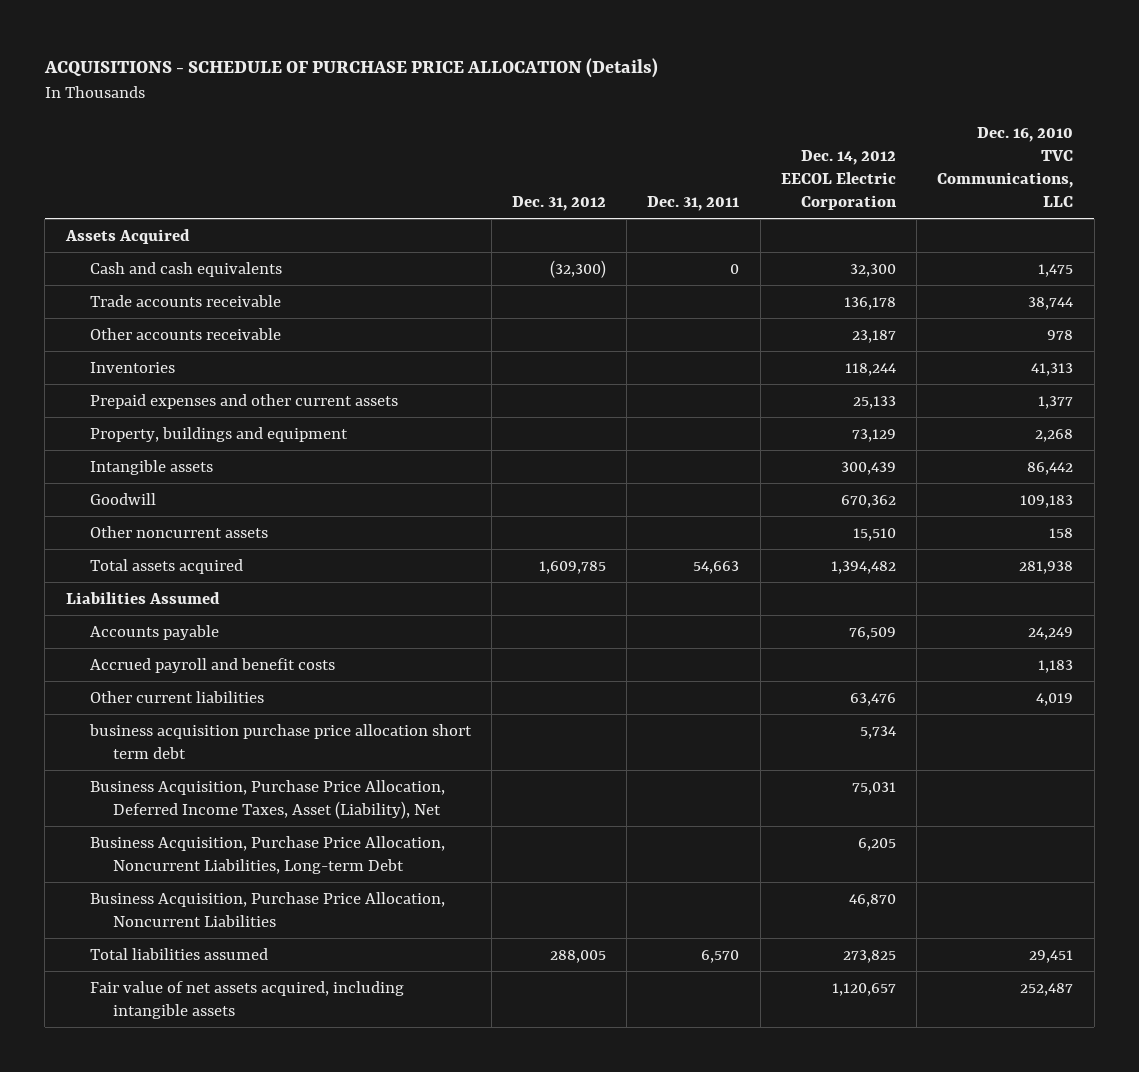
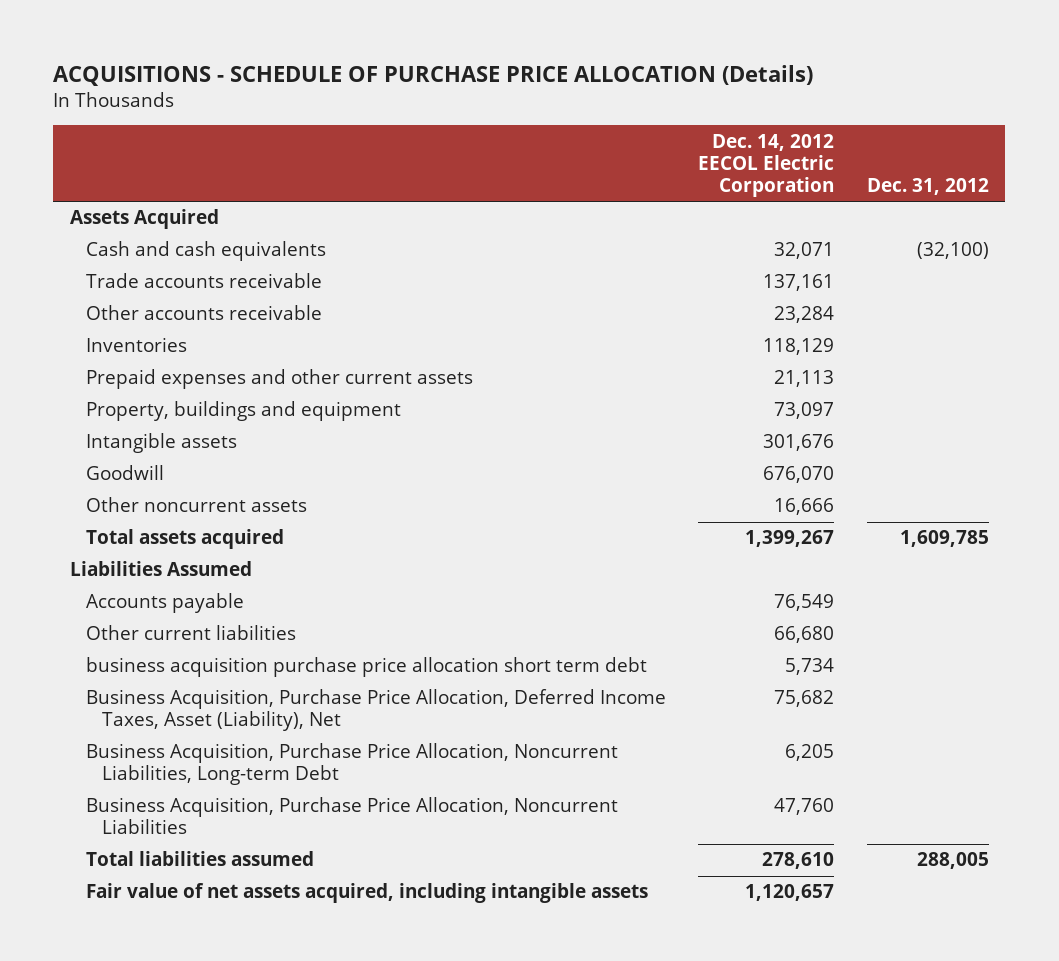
- | Dec. 31, 2012 | Dec. 31, 2011 | Dec. 14, 2012 EECOL Electric Corporation | Dec. 16, 2010 TVC Communications, LLC
+ | Dec. 14, 2012 EECOL Electric Corporation | Dec. 31, 2012
- Cash and cash equivalents | (32,300) | 0 | 32,300 | 1,475
- Trade accounts receivable | | | 136,178 | 38,744
- Other accounts receivable | | | 23,187 | 978
- Inventories | | | 118,244 | 41,313
- Prepaid expenses and other current assets | | | 25,133 | 1,377
- Property, buildings and equipment | | | 73,129 | 2,268
- Intangible assets | | | 300,439 | 86,442
- Goodwill | | | 670,362 | 109,183
- Other noncurrent assets | | | 15,510 | 158
- Total assets acquired | 1,609,785 | 54,663 | 1,394,482 | 281,938
+ Cash and cash equivalents | 32,071 | (32,100)
+ Trade accounts receivable | 137,161 |
+ Other accounts receivable | 23,284 |
+ Inventories | 118,129 |
+ Prepaid expenses and other current assets | 21,113 |
+ Property, buildings and equipment | 73,097 |
+ Intangible assets | 301,676 |
+ Goodwill | 676,070 |
+ Other noncurrent assets | 16,666 |
+ Total assets acquired | 1,399,267 | 1,609,785
- Accounts payable | | | 76,509 | 24,249
- Accrued payroll and benefit costs | | | | 1,183
- Other current liabilities | | | 63,476 | 4,019
+ Accounts payable | 76,549 |
+ Other current liabilities | 66,680 |
- Business Acquisition, Purchase Price Allocation, Deferred Income Taxes, Asset (Liability), Net | | | 75,031 |
+ Business Acquisition, Purchase Price Allocation, Deferred Income Taxes, Asset (Liability), Net | 75,682 |
- Business Acquisition, Purchase Price Allocation, Noncurrent Liabilities | | | 46,870 |
- Total liabilities assumed | 288,005 | 6,570 | 273,825 | 29,451
+ Business Acquisition, Purchase Price Allocation, Noncurrent Liabilities | 47,760 |
+ Total liabilities assumed | 278,610 | 288,005

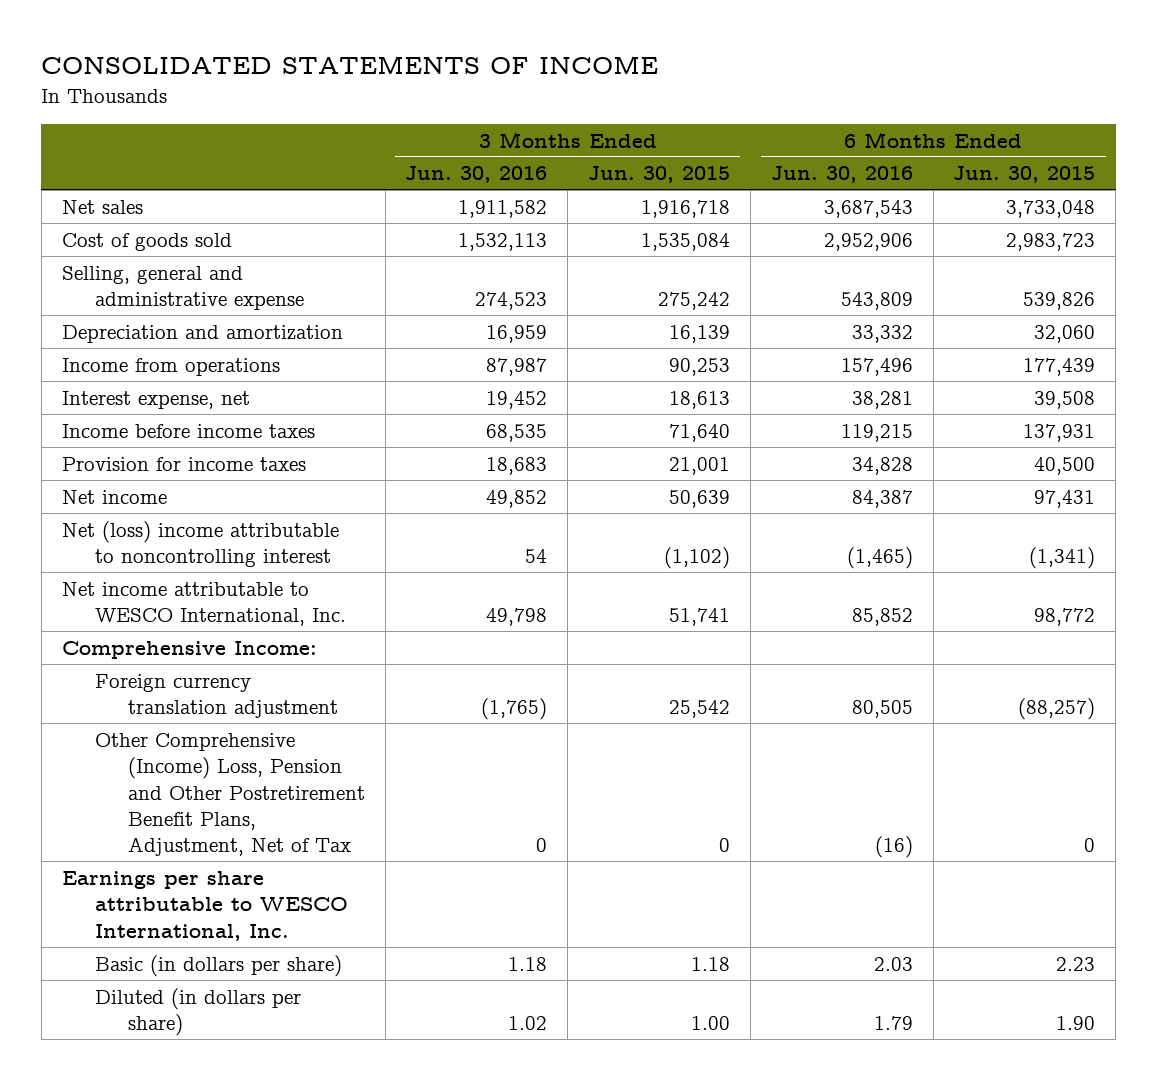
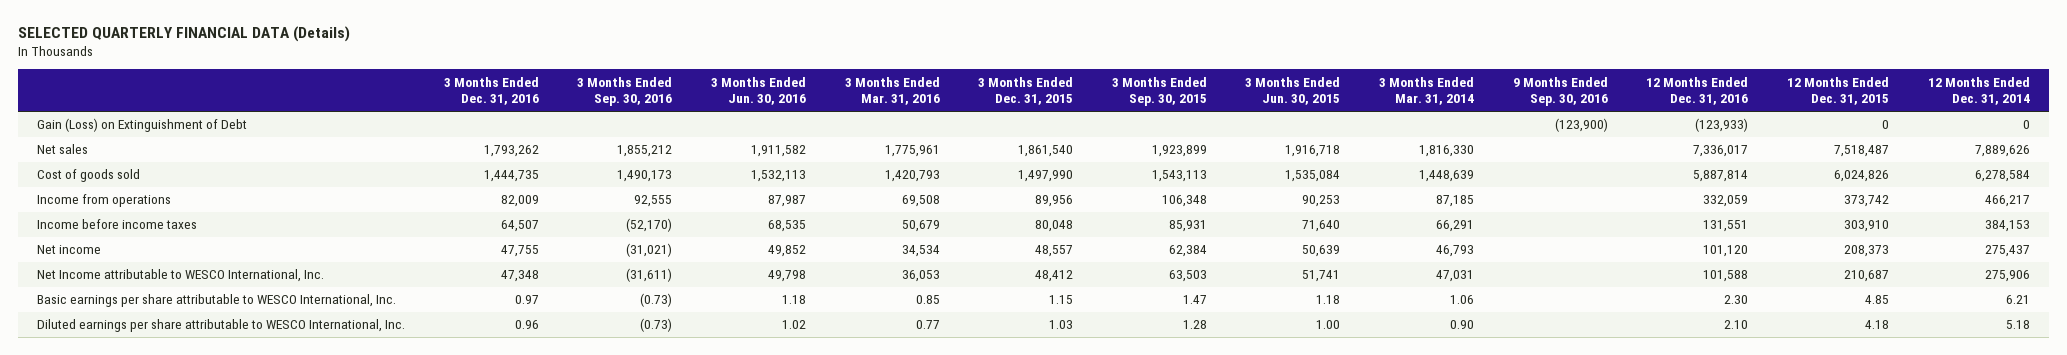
- CONSOLIDATED STATEMENTS OF INCOME
+ SELECTED QUARTERLY FINANCIAL DATA (Details)
- | 3 Months Ended Jun. 30, 2016 | 3 Months Ended Jun. 30, 2015 | 6 Months Ended Jun. 30, 2016 | 6 Months Ended Jun. 30, 2015
+ | 3 Months Ended Dec. 31, 2016 | 3 Months Ended Sep. 30, 2016 | 3 Months Ended Jun. 30, 2016 | 3 Months Ended Mar. 31, 2016 | 3 Months Ended Dec. 31, 2015 | 3 Months Ended Sep. 30, 2015 | 3 Months Ended Jun. 30, 2015 | 3 Months Ended Mar. 31, 2014 | 9 Months Ended Sep. 30, 2016 | 12 Months Ended Dec. 31, 2016 | 12 Months Ended Dec. 31, 2015 | 12 Months Ended Dec. 31, 2014
+ Gain (Loss) on Extinguishment of Debt | | | | | | | | | (123,900) | (123,933) | 0 | 0
- Selling, general and administrative expense | 274,523 | 275,242 | 543,809 | 539,826
- Depreciation and amortization | 16,959 | 16,139 | 33,332 | 32,060
- Interest expense, net | 19,452 | 18,613 | 38,281 | 39,508
- Provision for income taxes | 18,683 | 21,001 | 34,828 | 40,500
- Net (loss) income attributable to noncontrolling interest | 54 | (1,102) | (1,465) | (1,341)
- Net income attributable to WESCO International, Inc. | 49,798 | 51,741 | 85,852 | 98,772
- Comprehensive Income:
- Foreign currency translation adjustment | (1,765) | 25,542 | 80,505 | (88,257)
- Other Comprehensive (Income) Loss, Pension and Other Postretirement Benefit Plans, Adjustment, Net of Tax | 0 | 0 | (16) | 0
- Earnings per share attributable to WESCO International, Inc.
- Basic (in dollars per share) | 1.18 | 1.18 | 2.03 | 2.23
- Diluted (in dollars per share) | 1.02 | 1.00 | 1.79 | 1.90
+ Net Income attributable to WESCO International, Inc. | 47,348 | (31,611) | 49,798 | 36,053 | 48,412 | 63,503 | 51,741 | 47,031 | | 101,588 | 210,687 | 275,906
+ Basic earnings per share attributable to WESCO International, Inc. | 0.97 | (0.73) | 1.18 | 0.85 | 1.15 | 1.47 | 1.18 | 1.06 | | 2.30 | 4.85 | 6.21
+ Diluted earnings per share attributable to WESCO International, Inc. | 0.96 | (0.73) | 1.02 | 0.77 | 1.03 | 1.28 | 1.00 | 0.90 | | 2.10 | 4.18 | 5.18

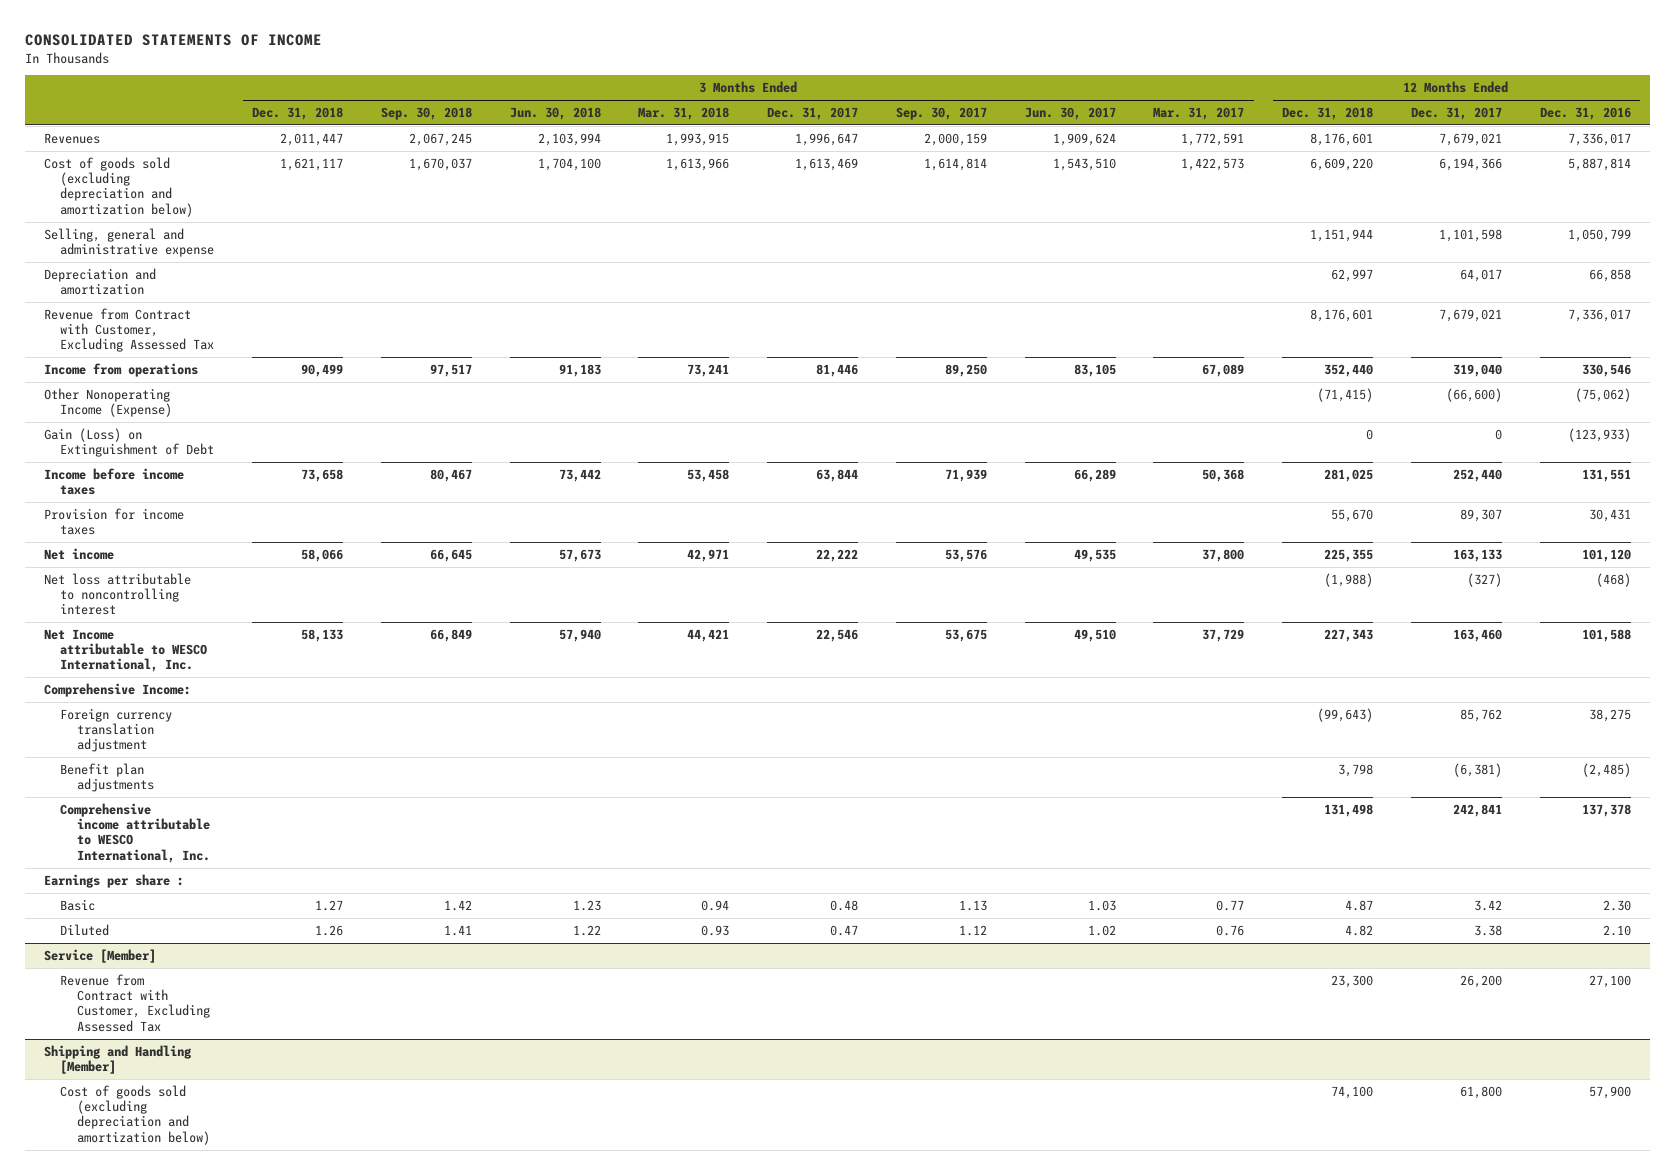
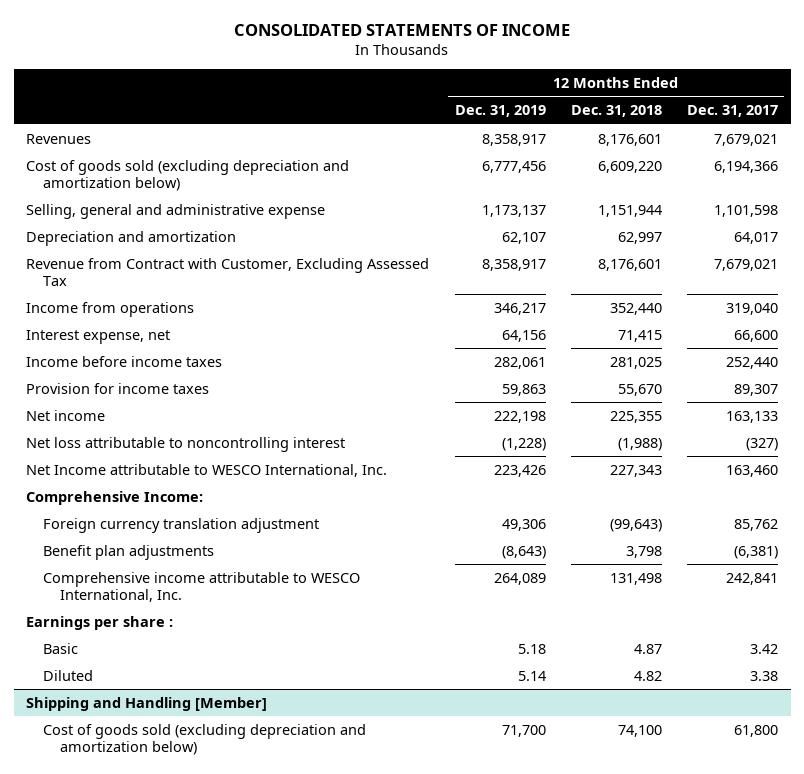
- | 3 Months Ended Dec. 31, 2018 | 3 Months Ended Sep. 30, 2018 | 3 Months Ended Jun. 30, 2018 | 3 Months Ended Mar. 31, 2018 | 3 Months Ended Dec. 31, 2017 | 3 Months Ended Sep. 30, 2017 | 3 Months Ended Jun. 30, 2017 | 3 Months Ended Mar. 31, 2017 | 12 Months Ended Dec. 31, 2018 | 12 Months Ended Dec. 31, 2017 | 12 Months Ended Dec. 31, 2016
+ | 12 Months Ended Dec. 31, 2019 | 12 Months Ended Dec. 31, 2018 | 12 Months Ended Dec. 31, 2017
- Other Nonoperating Income (Expense) | | | | | | | | | (71,415) | (66,600) | (75,062)
- Gain (Loss) on Extinguishment of Debt | | | | | | | | | 0 | 0 | (123,933)
+ Interest expense, net | 64,156 | 71,415 | 66,600
- Service [Member]
- Revenue from Contract with Customer, Excluding Assessed Tax | | | | | | | | | 23,300 | 26,200 | 27,100

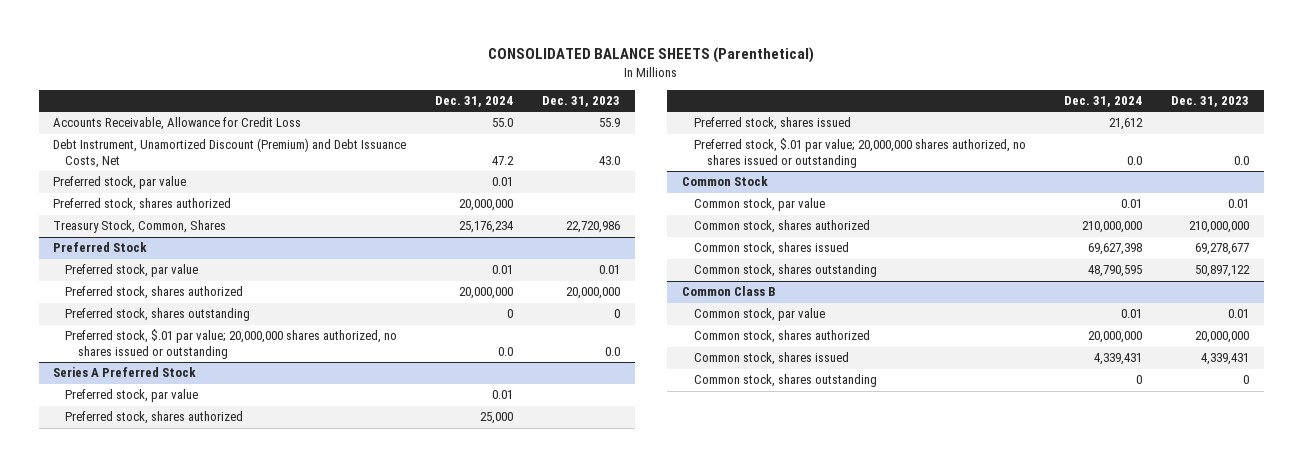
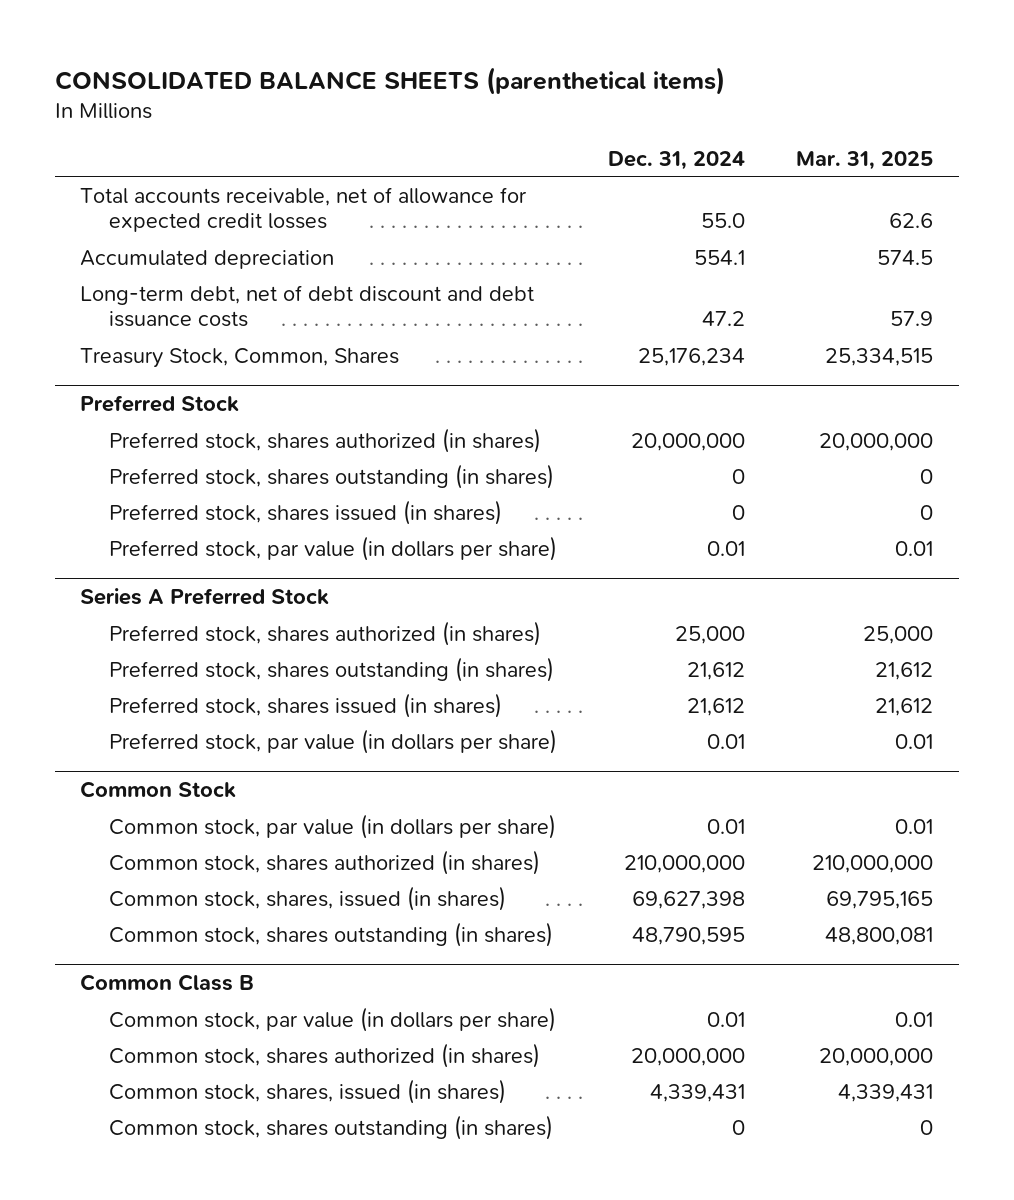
- CONSOLIDATED BALANCE SHEETS (Parenthetical)
+ CONSOLIDATED BALANCE SHEETS (parenthetical items)
- | Dec. 31, 2024 | Dec. 31, 2023
+ | Dec. 31, 2024 | Mar. 31, 2025
- Accounts Receivable, Allowance for Credit Loss | 55.0 | 55.9
- Debt Instrument, Unamortized Discount (Premium) and Debt Issuance Costs, Net | 47.2 | 43.0
- Preferred stock, par value | 0.01 |
- Preferred stock, shares authorized | 20,000,000 |
+ Total accounts receivable, net of allowance for expected credit losses | 55.0 | 62.6
+ Accumulated depreciation | 554.1 | 574.5
+ Long-term debt, net of debt discount and debt issuance costs | 47.2 | 57.9
@ Preferred Stock
- Preferred stock, par value | 0.01 | 0.01
- Preferred stock, shares authorized | 20,000,000 | 20,000,000
- Preferred stock, shares outstanding | 0 | 0
- Preferred stock, $.01 par value; 20,000,000 shares authorized, no shares issued or outstanding | 0.0 | 0.0
+ Preferred stock, shares authorized (in shares) | 20,000,000 | 20,000,000
+ Preferred stock, shares outstanding (in shares) | 0 | 0
+ Preferred stock, shares issued (in shares) | 0 | 0
+ Preferred stock, par value (in dollars per share) | 0.01 | 0.01
@ Series A Preferred Stock
- Preferred stock, par value | 0.01 |
- Preferred stock, shares authorized | 25,000 |
- Preferred stock, shares issued | 21,612 |
- Preferred stock, $.01 par value; 20,000,000 shares authorized, no shares issued or outstanding | 0.0 | 0.0
+ Preferred stock, shares authorized (in shares) | 25,000 | 25,000
+ Preferred stock, shares outstanding (in shares) | 21,612 | 21,612
+ Preferred stock, shares issued (in shares) | 21,612 | 21,612
+ Preferred stock, par value (in dollars per share) | 0.01 | 0.01
@ Common Stock
- Common stock, par value | 0.01 | 0.01
- Common stock, shares authorized | 210,000,000 | 210,000,000
- Common stock, shares issued | 69,627,398 | 69,278,677
- Common stock, shares outstanding | 48,790,595 | 50,897,122
+ Common stock, par value (in dollars per share) | 0.01 | 0.01
+ Common stock, shares authorized (in shares) | 210,000,000 | 210,000,000
+ Common stock, shares, issued (in shares) | 69,627,398 | 69,795,165
+ Common stock, shares outstanding (in shares) | 48,790,595 | 48,800,081
@ Common Class B
- Common stock, par value | 0.01 | 0.01
- Common stock, shares authorized | 20,000,000 | 20,000,000
- Common stock, shares issued | 4,339,431 | 4,339,431
- Common stock, shares outstanding | 0 | 0
+ Common stock, par value (in dollars per share) | 0.01 | 0.01
+ Common stock, shares authorized (in shares) | 20,000,000 | 20,000,000
+ Common stock, shares, issued (in shares) | 4,339,431 | 4,339,431
+ Common stock, shares outstanding (in shares) | 0 | 0

